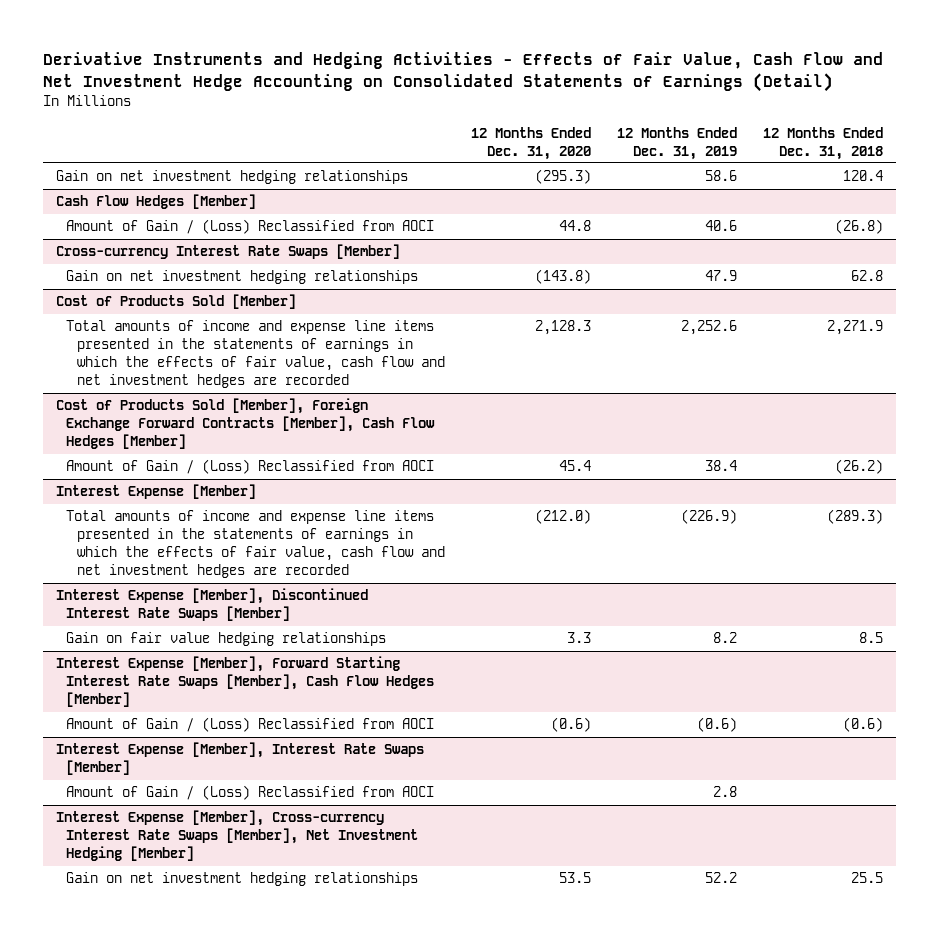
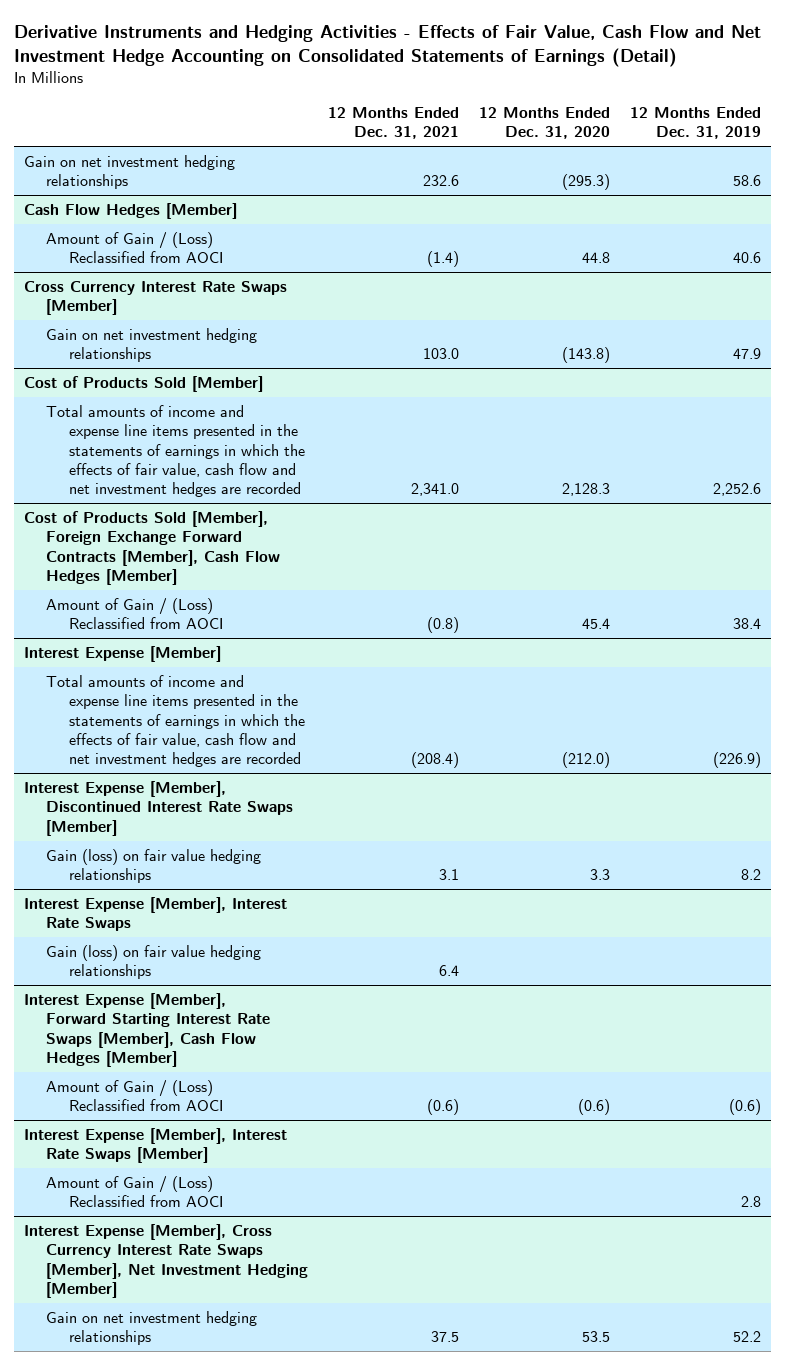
- | 12 Months Ended Dec. 31, 2020 | 12 Months Ended Dec. 31, 2019 | 12 Months Ended Dec. 31, 2018
+ | 12 Months Ended Dec. 31, 2021 | 12 Months Ended Dec. 31, 2020 | 12 Months Ended Dec. 31, 2019
- Cross-currency Interest Rate Swaps [Member]
+ Cross Currency Interest Rate Swaps [Member]
@ Interest Expense [Member], Discontinued Interest Rate Swaps [Member]
- Gain on fair value hedging relationships | 3.3 | 8.2 | 8.5
+ Gain (loss) on fair value hedging relationships | 3.1 | 3.3 | 8.2
+ Interest Expense [Member], Interest Rate Swaps
+ Gain (loss) on fair value hedging relationships | 6.4 | |
- Interest Expense [Member], Cross-currency Interest Rate Swaps [Member], Net Investment Hedging [Member]
+ Interest Expense [Member], Cross Currency Interest Rate Swaps [Member], Net Investment Hedging [Member]

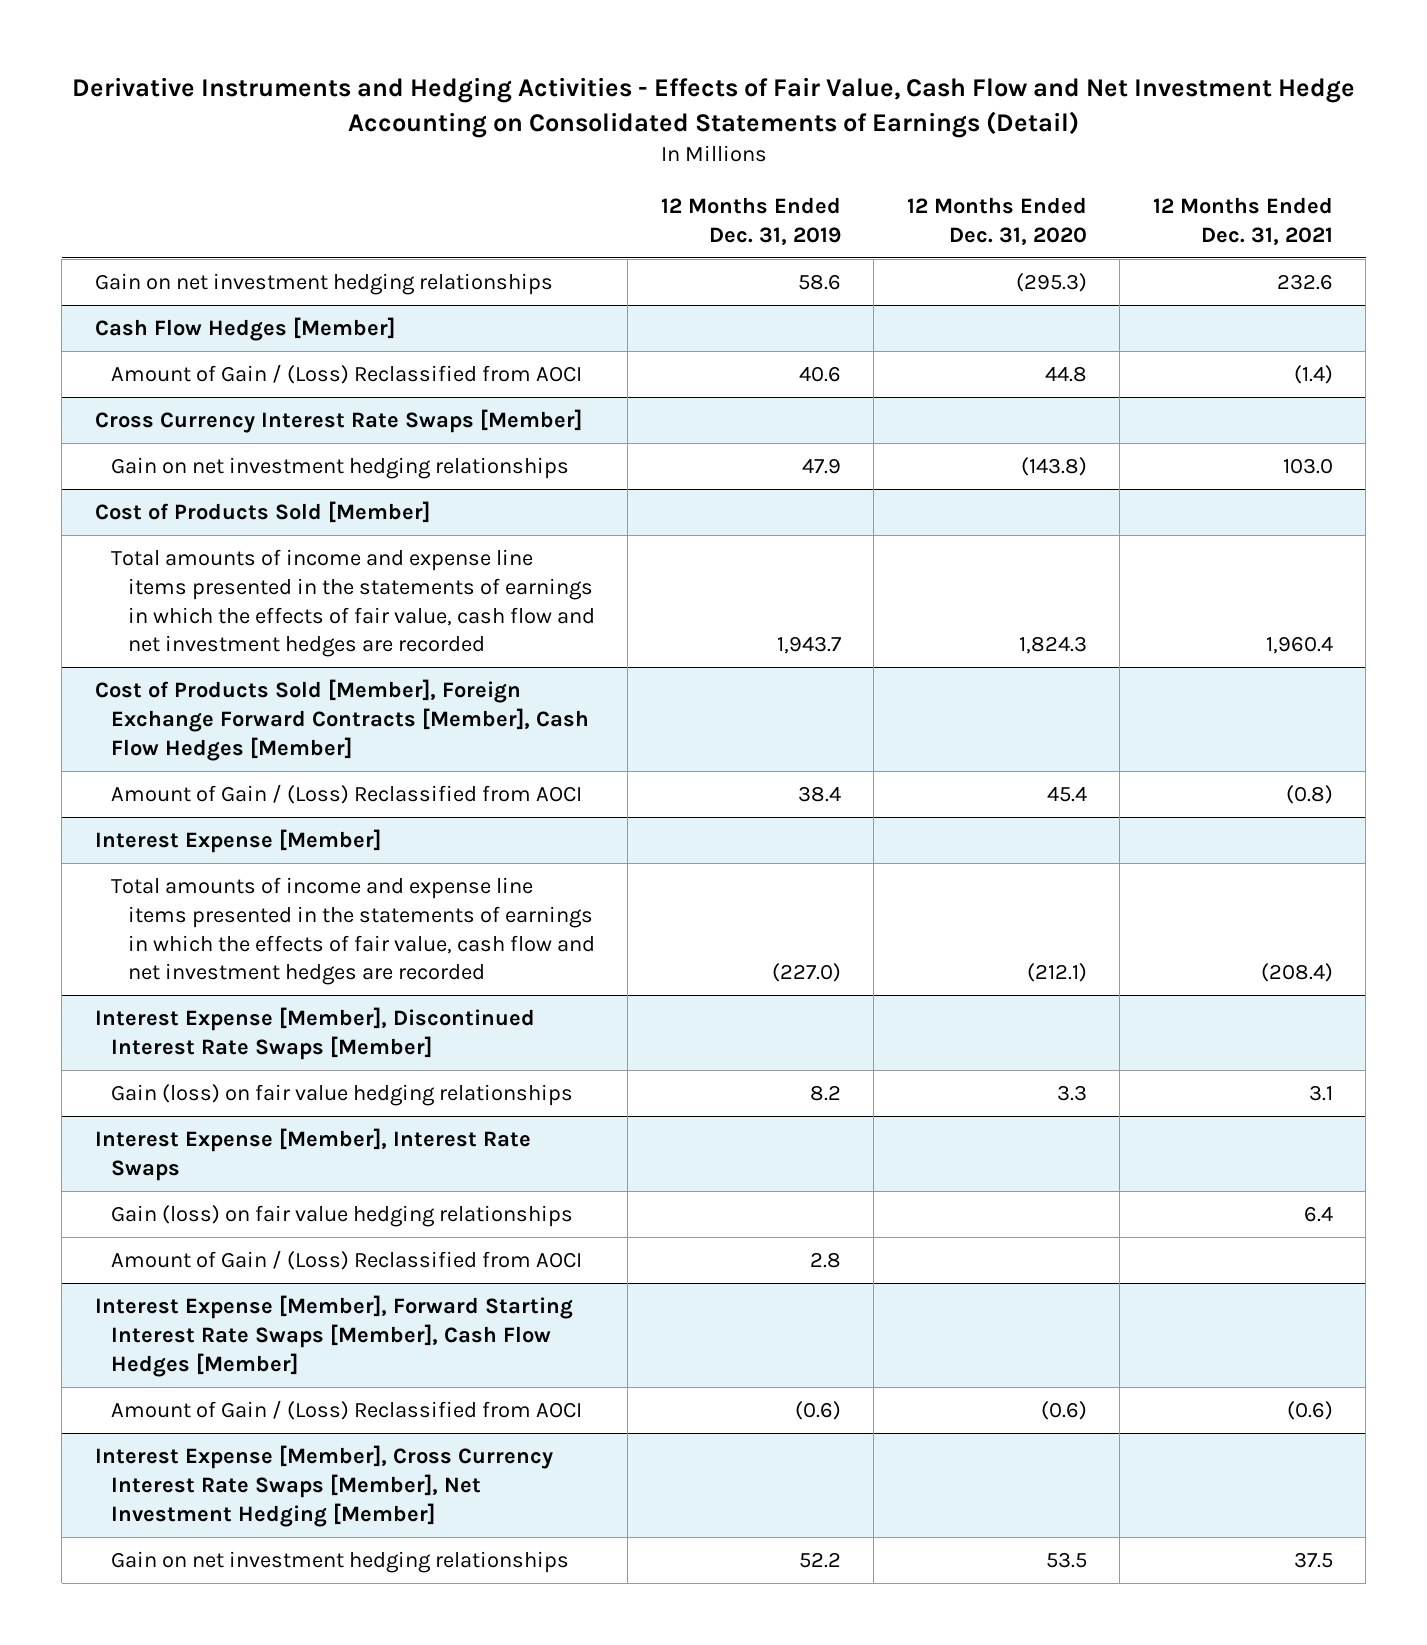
- | 12 Months Ended Dec. 31, 2021 | 12 Months Ended Dec. 31, 2020 | 12 Months Ended Dec. 31, 2019
+ | 12 Months Ended Dec. 31, 2019 | 12 Months Ended Dec. 31, 2020 | 12 Months Ended Dec. 31, 2021
@ Cost of Products Sold [Member]
- Total amounts of income and expense line items presented in the statements of earnings in which the effects of fair value, cash flow and net investment hedges are recorded | 2,341.0 | 2,128.3 | 2,252.6
+ Total amounts of income and expense line items presented in the statements of earnings in which the effects of fair value, cash flow and net investment hedges are recorded | 1,943.7 | 1,824.3 | 1,960.4
@ Interest Expense [Member]
- Total amounts of income and expense line items presented in the statements of earnings in which the effects of fair value, cash flow and net investment hedges are recorded | (208.4) | (212.0) | (226.9)
+ Total amounts of income and expense line items presented in the statements of earnings in which the effects of fair value, cash flow and net investment hedges are recorded | (227.0) | (212.1) | (208.4)
@ Interest Expense [Member], Interest Rate Swaps
+ Amount of Gain / (Loss) Reclassified from AOCI | 2.8 | |
- Interest Expense [Member], Interest Rate Swaps [Member]
- Amount of Gain / (Loss) Reclassified from AOCI | | | 2.8

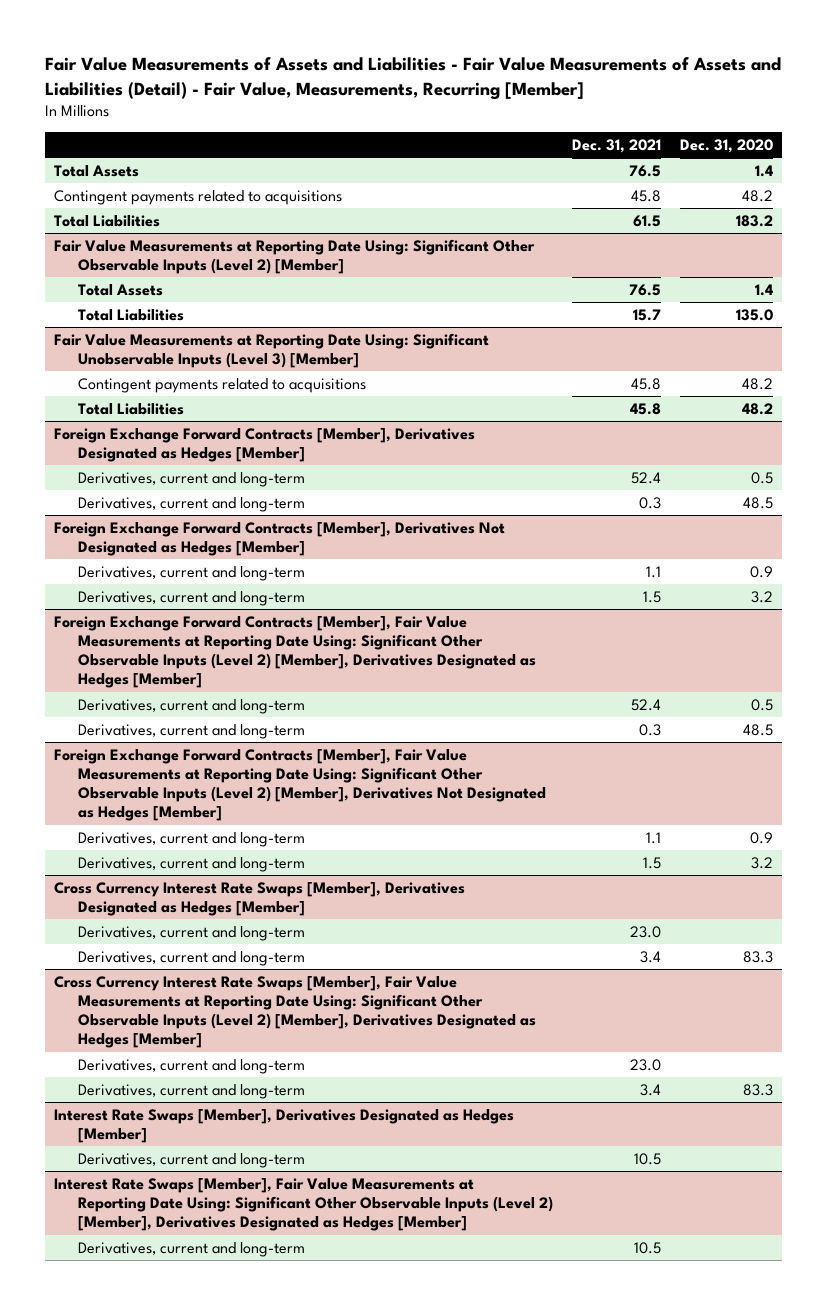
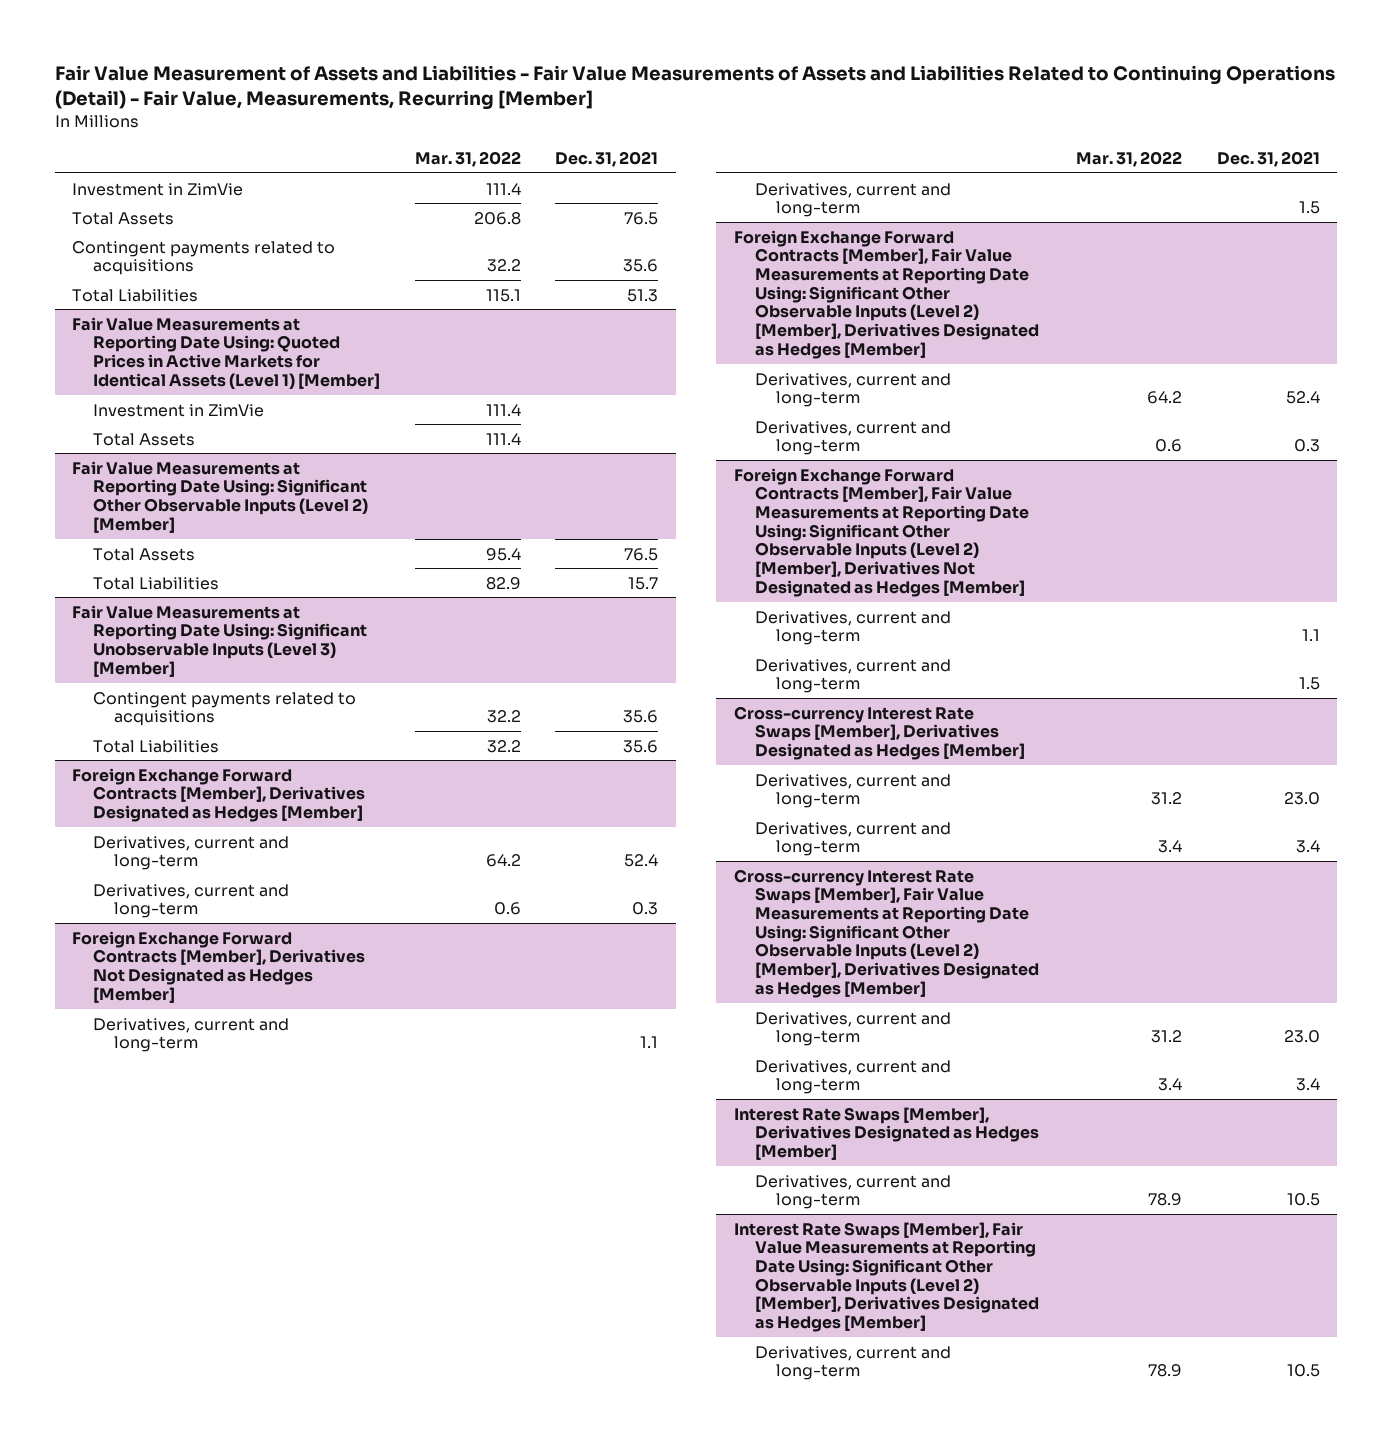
- Fair Value Measurements of Assets and Liabilities - Fair Value Measurements of Assets and Liabilities (Detail) - Fair Value, Measurements, Recurring [Member]
+ Fair Value Measurement of Assets and Liabilities - Fair Value Measurements of Assets and Liabilities Related to Continuing Operations (Detail) - Fair Value, Measurements, Recurring [Member]
- | Dec. 31, 2021 | Dec. 31, 2020
+ | Mar. 31, 2022 | Dec. 31, 2021
+ Investment in ZimVie | 111.4 |
- Contingent payments related to acquisitions | 45.8 | 48.2
- Total Liabilities | 61.5 | 183.2
+ Contingent payments related to acquisitions | 32.2 | 35.6
+ Total Liabilities | 115.1 | 51.3
+ Fair Value Measurements at Reporting Date Using: Quoted Prices in Active Markets for Identical Assets (Level 1) [Member]
+ Investment in ZimVie | 111.4 |
+ Total Assets | 111.4 |
@ Fair Value Measurements at Reporting Date Using: Significant Unobservable Inputs (Level 3) [Member]
- Contingent payments related to acquisitions | 45.8 | 48.2
- Total Liabilities | 45.8 | 48.2
+ Contingent payments related to acquisitions | 32.2 | 35.6
+ Total Liabilities | 32.2 | 35.6
- Cross Currency Interest Rate Swaps [Member], Derivatives Designated as Hedges [Member]
+ Cross-currency Interest Rate Swaps [Member], Derivatives Designated as Hedges [Member]
- Cross Currency Interest Rate Swaps [Member], Fair Value Measurements at Reporting Date Using: Significant Other Observable Inputs (Level 2) [Member], Derivatives Designated as Hedges [Member]
+ Cross-currency Interest Rate Swaps [Member], Fair Value Measurements at Reporting Date Using: Significant Other Observable Inputs (Level 2) [Member], Derivatives Designated as Hedges [Member]

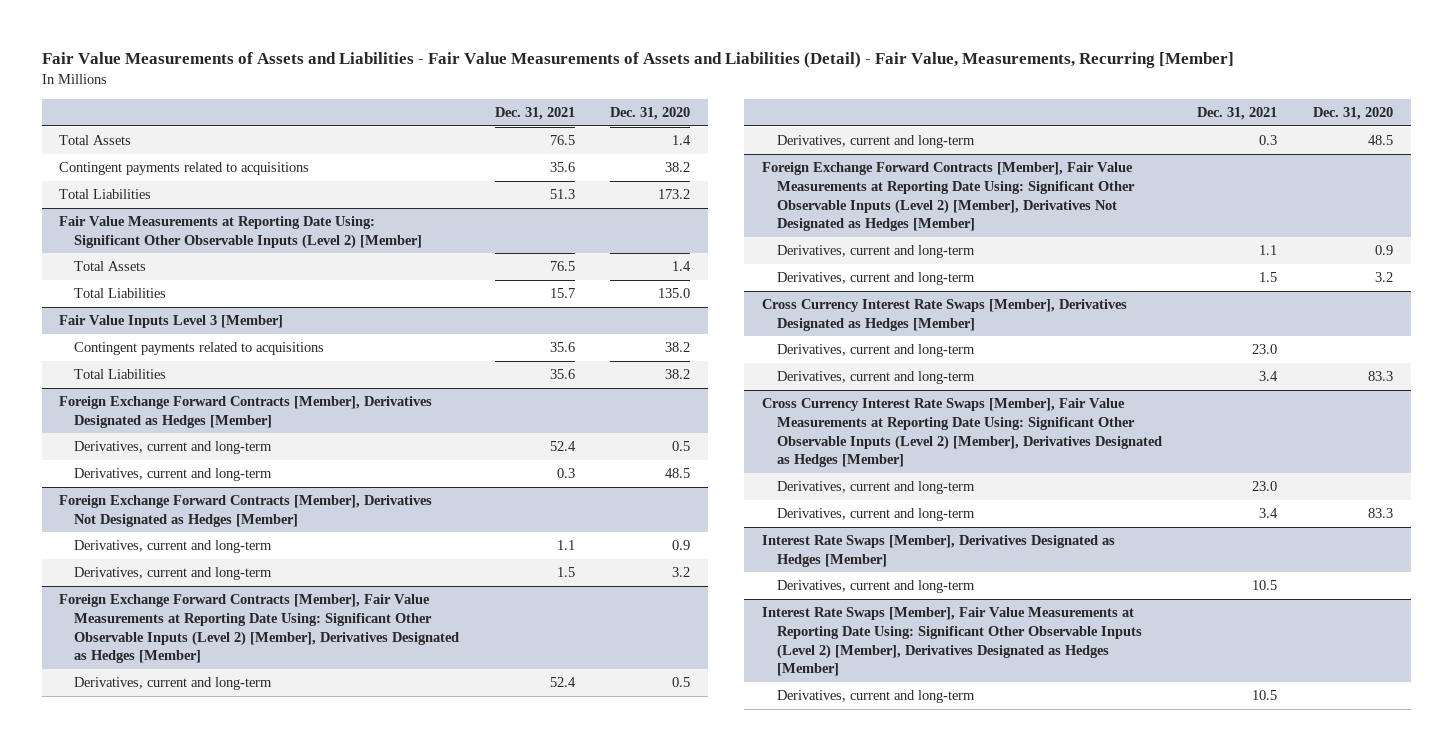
- Fair Value Measurement of Assets and Liabilities - Fair Value Measurements of Assets and Liabilities Related to Continuing Operations (Detail) - Fair Value, Measurements, Recurring [Member]
+ Fair Value Measurements of Assets and Liabilities - Fair Value Measurements of Assets and Liabilities (Detail) - Fair Value, Measurements, Recurring [Member]
- | Mar. 31, 2022 | Dec. 31, 2021
+ | Dec. 31, 2021 | Dec. 31, 2020
- Investment in ZimVie | 111.4 |
- Fair Value Measurements at Reporting Date Using: Quoted Prices in Active Markets for Identical Assets (Level 1) [Member]
- Investment in ZimVie | 111.4 |
- Total Assets | 111.4 |
- Fair Value Measurements at Reporting Date Using: Significant Unobservable Inputs (Level 3) [Member]
+ Fair Value Inputs Level 3 [Member]
- Cross-currency Interest Rate Swaps [Member], Derivatives Designated as Hedges [Member]
+ Cross Currency Interest Rate Swaps [Member], Derivatives Designated as Hedges [Member]
- Cross-currency Interest Rate Swaps [Member], Fair Value Measurements at Reporting Date Using: Significant Other Observable Inputs (Level 2) [Member], Derivatives Designated as Hedges [Member]
+ Cross Currency Interest Rate Swaps [Member], Fair Value Measurements at Reporting Date Using: Significant Other Observable Inputs (Level 2) [Member], Derivatives Designated as Hedges [Member]

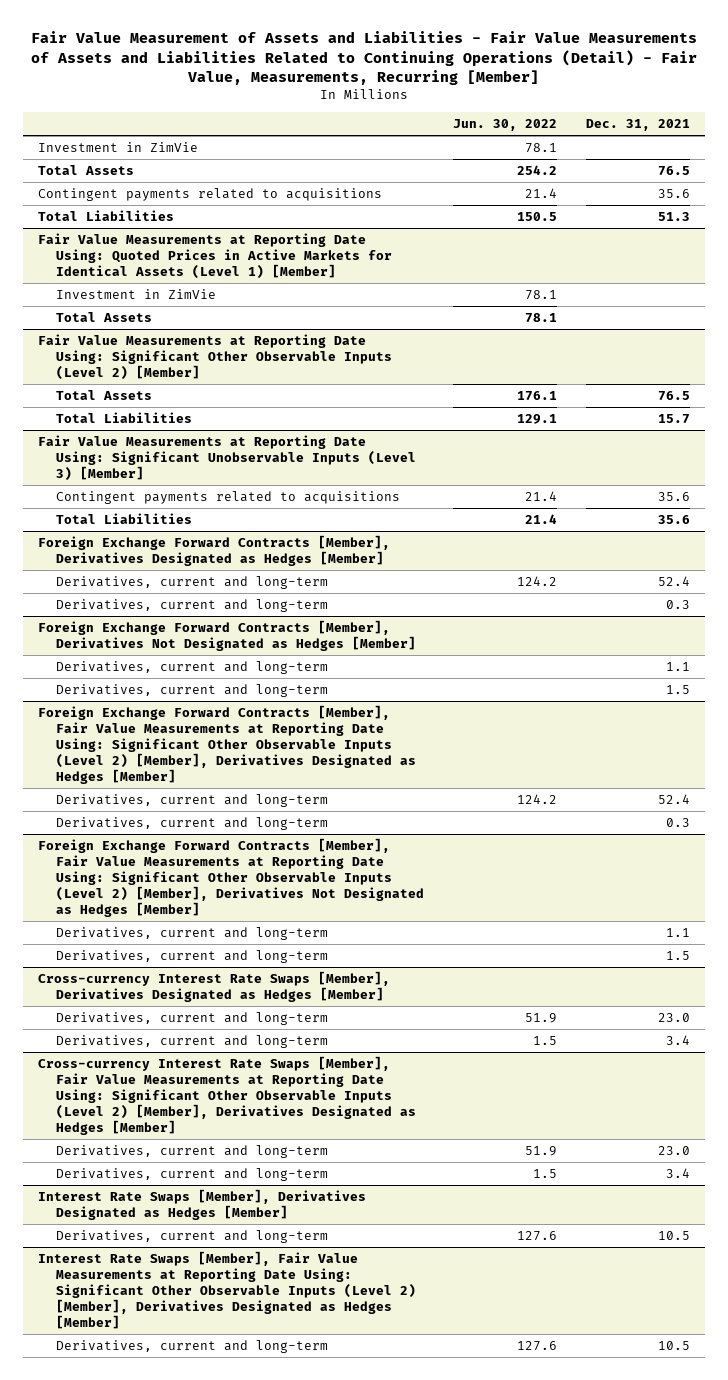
- Fair Value Measurements of Assets and Liabilities - Fair Value Measurements of Assets and Liabilities (Detail) - Fair Value, Measurements, Recurring [Member]
+ Fair Value Measurement of Assets and Liabilities - Fair Value Measurements of Assets and Liabilities Related to Continuing Operations (Detail) - Fair Value, Measurements, Recurring [Member]
- | Dec. 31, 2021 | Dec. 31, 2020
+ | Jun. 30, 2022 | Dec. 31, 2021
+ Investment in ZimVie | 78.1 |
+ Fair Value Measurements at Reporting Date Using: Quoted Prices in Active Markets for Identical Assets (Level 1) [Member]
+ Investment in ZimVie | 78.1 |
+ Total Assets | 78.1 |
- Fair Value Inputs Level 3 [Member]
+ Fair Value Measurements at Reporting Date Using: Significant Unobservable Inputs (Level 3) [Member]
- Cross Currency Interest Rate Swaps [Member], Derivatives Designated as Hedges [Member]
+ Cross-currency Interest Rate Swaps [Member], Derivatives Designated as Hedges [Member]
- Cross Currency Interest Rate Swaps [Member], Fair Value Measurements at Reporting Date Using: Significant Other Observable Inputs (Level 2) [Member], Derivatives Designated as Hedges [Member]
+ Cross-currency Interest Rate Swaps [Member], Fair Value Measurements at Reporting Date Using: Significant Other Observable Inputs (Level 2) [Member], Derivatives Designated as Hedges [Member]

